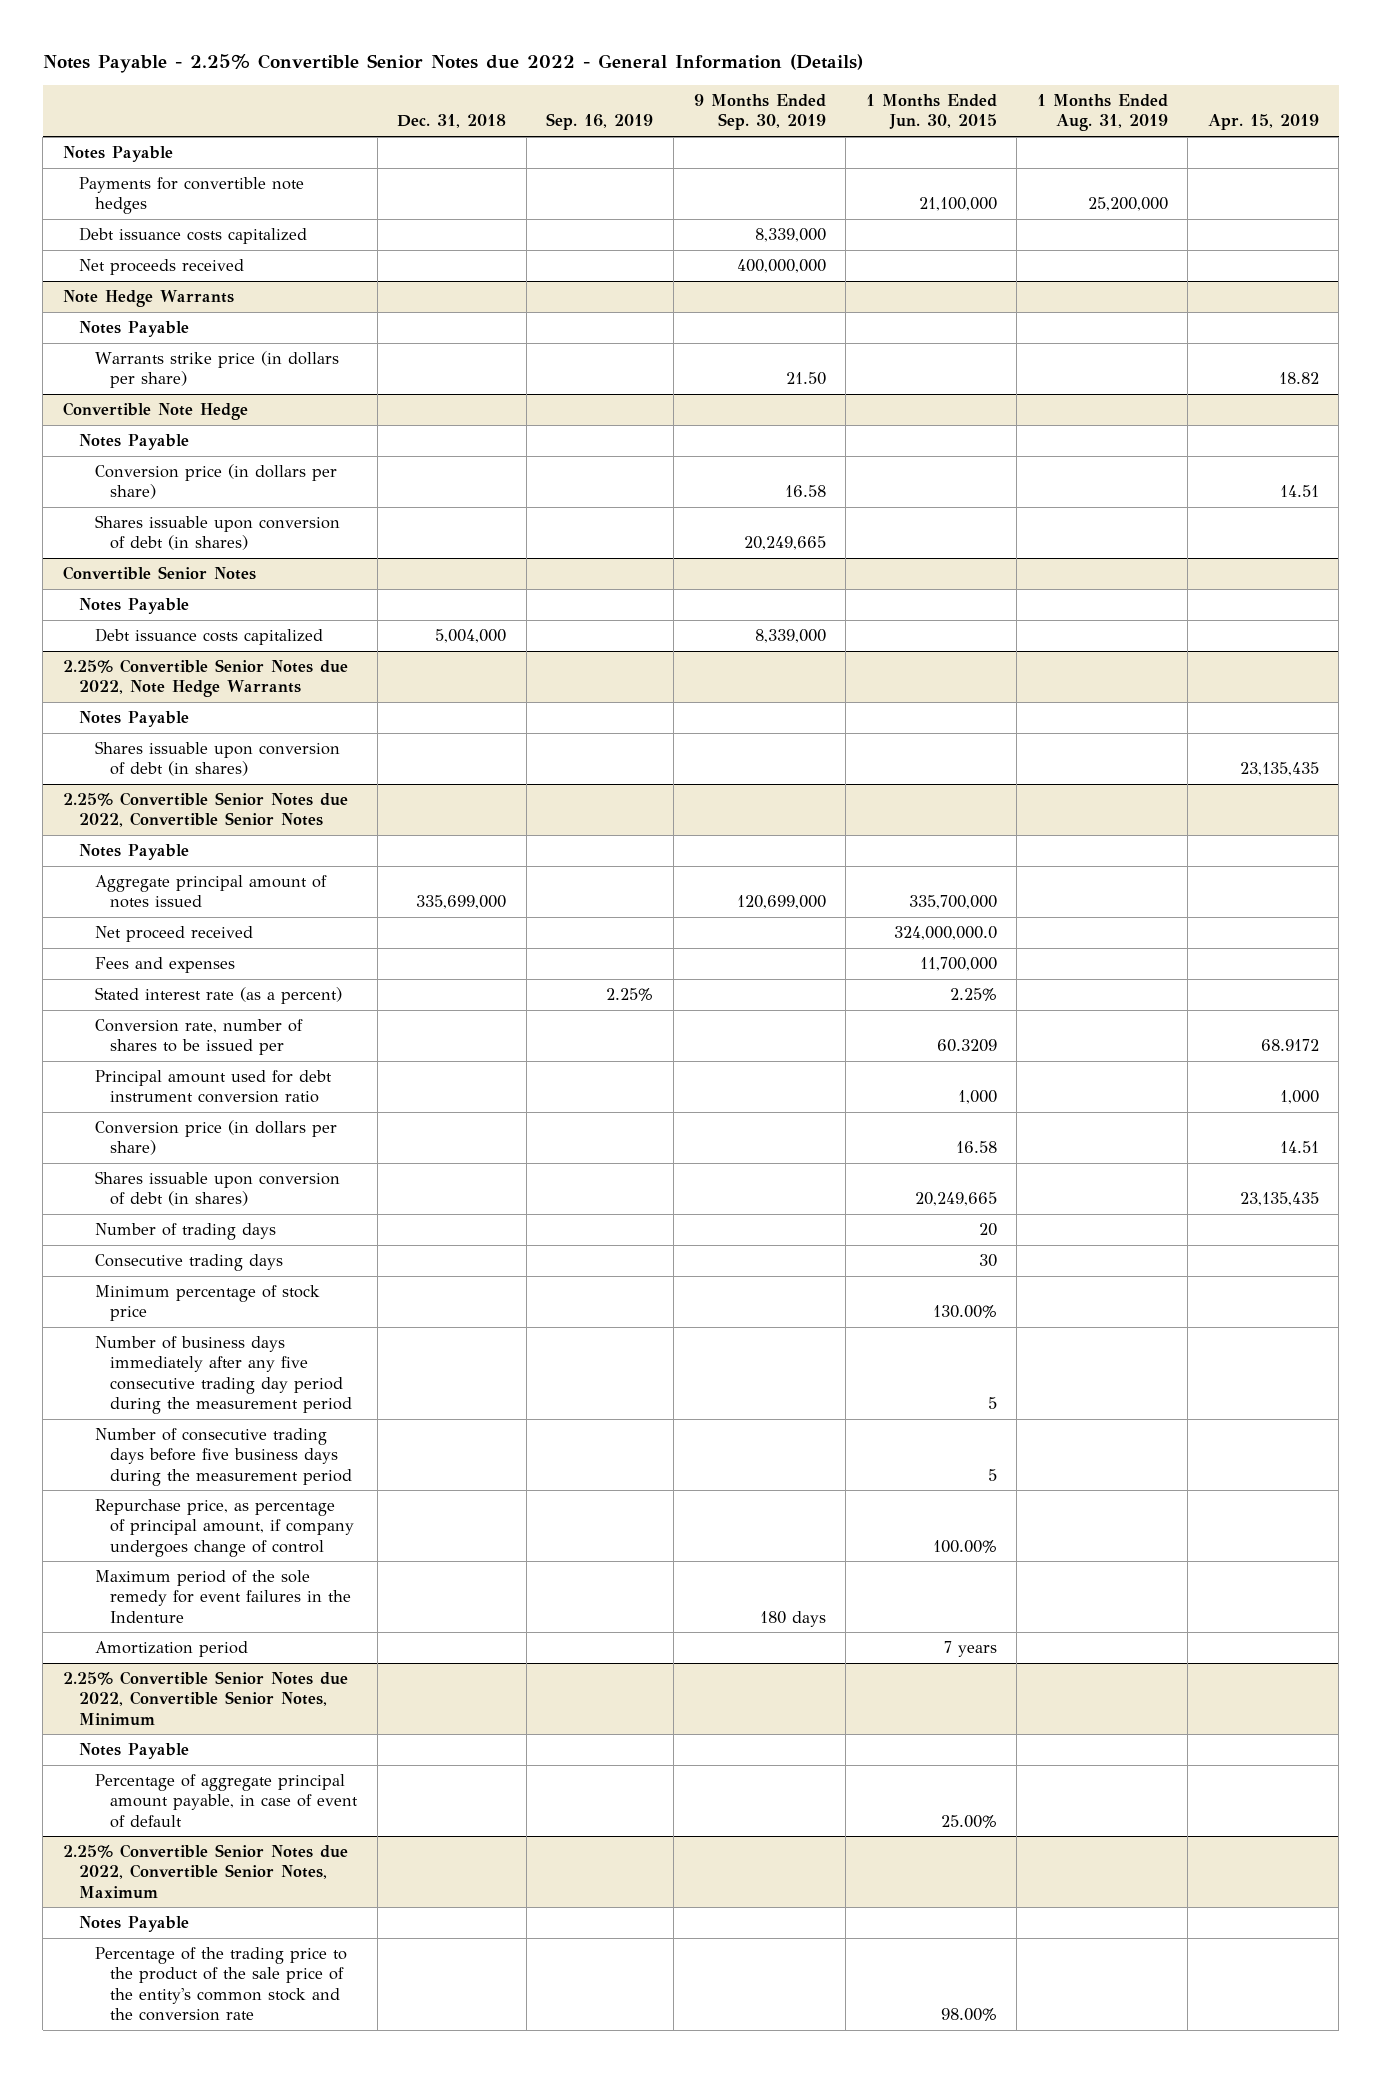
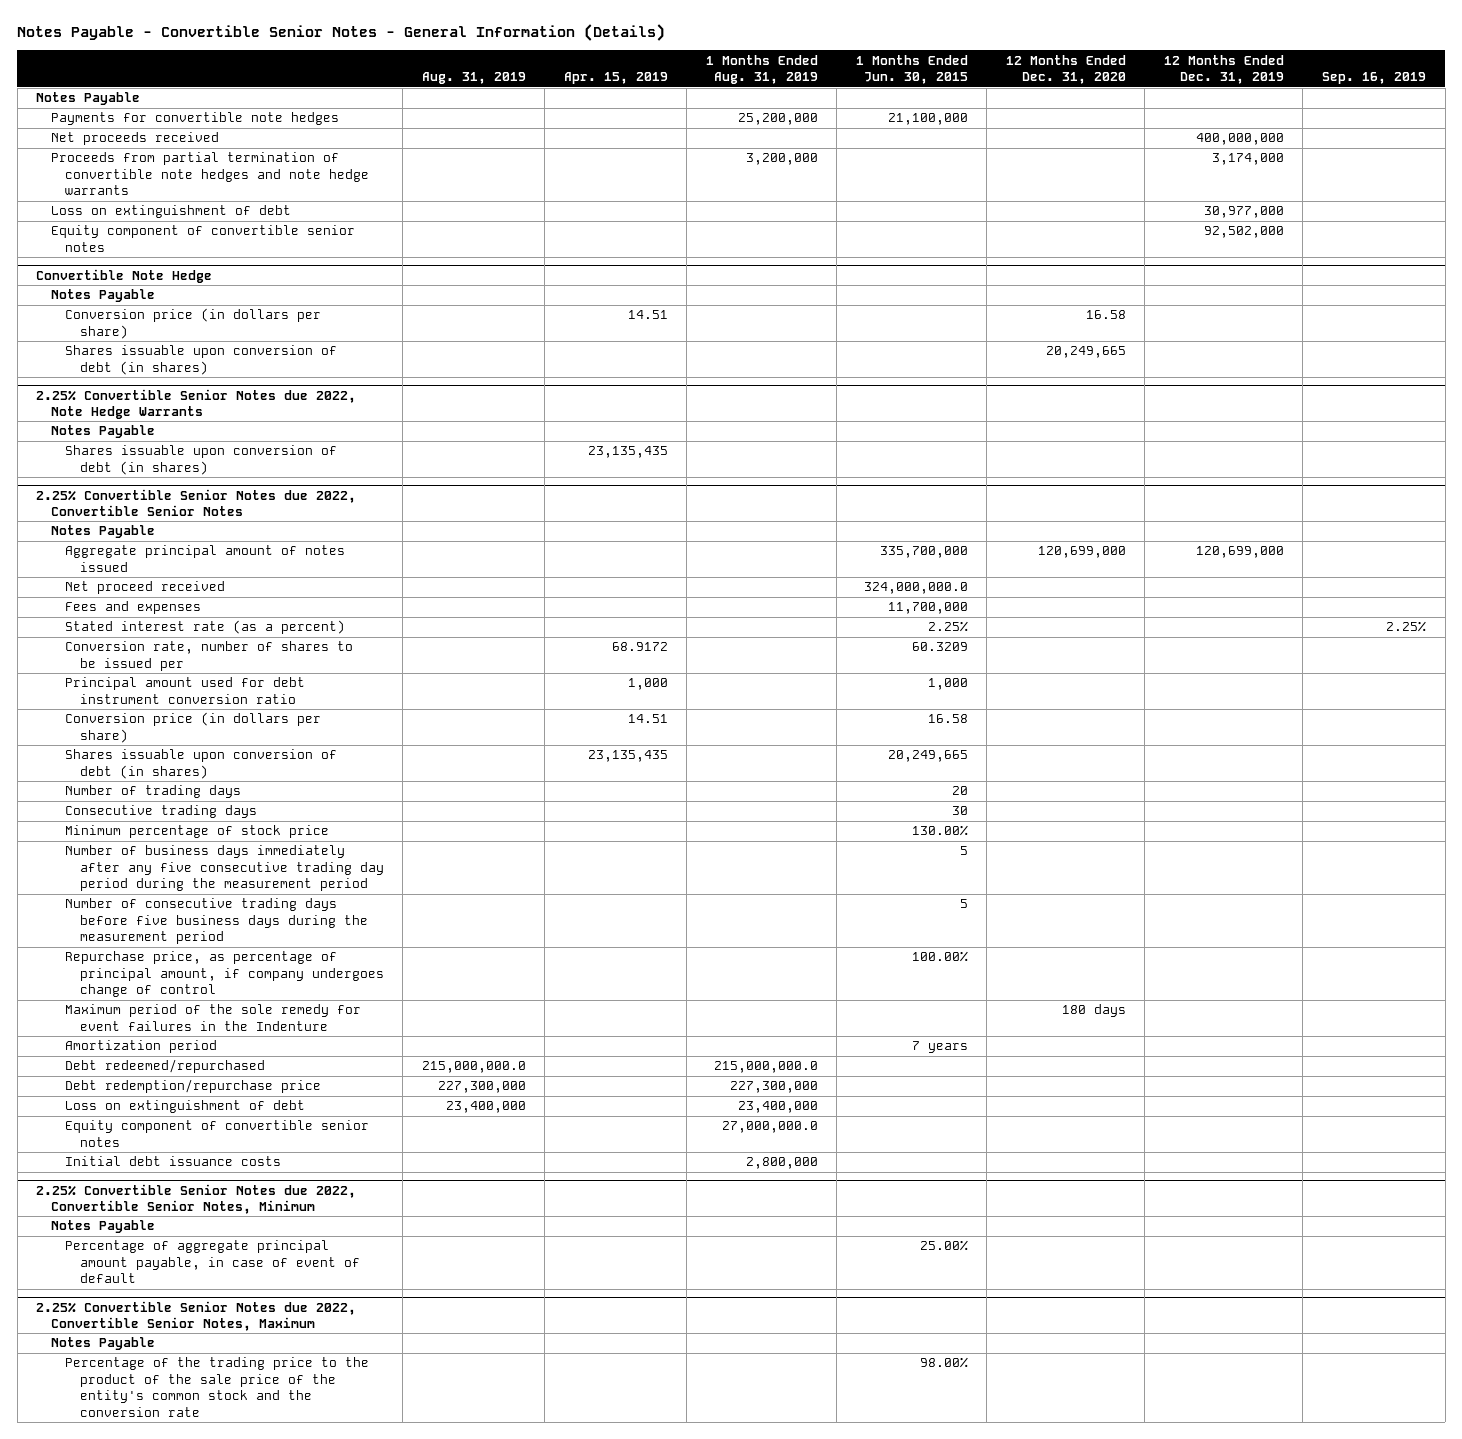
- Notes Payable - 2.25% Convertible Senior Notes due 2022 - General Information (Details)
+ Notes Payable - Convertible Senior Notes - General Information (Details)
- | Dec. 31, 2018 | Sep. 16, 2019 | 9 Months Ended Sep. 30, 2019 | 1 Months Ended Jun. 30, 2015 | 1 Months Ended Aug. 31, 2019 | Apr. 15, 2019
+ | Aug. 31, 2019 | Apr. 15, 2019 | 1 Months Ended Aug. 31, 2019 | 1 Months Ended Jun. 30, 2015 | 12 Months Ended Dec. 31, 2020 | 12 Months Ended Dec. 31, 2019 | Sep. 16, 2019
- Debt issuance costs capitalized | | | 8,339,000 | | |
- Note Hedge Warrants
- Notes Payable
- Warrants strike price (in dollars per share) | | | 21.50 | | | 18.82
+ Proceeds from partial termination of convertible note hedges and note hedge warrants | | | 3,200,000 | | | 3,174,000 |
+ Loss on extinguishment of debt | | | | | | 30,977,000 |
+ Equity component of convertible senior notes | | | | | | 92,502,000 |
- Convertible Senior Notes
- Notes Payable
- Debt issuance costs capitalized | 5,004,000 | | 8,339,000 | | |
@ 2.25% Convertible Senior Notes due 2022, Convertible Senior Notes
+ Debt redeemed/repurchased | 215,000,000.0 | | 215,000,000.0 | | | |
+ Debt redemption/repurchase price | 227,300,000 | | 227,300,000 | | | |
+ Loss on extinguishment of debt | 23,400,000 | | 23,400,000 | | | |
+ Equity component of convertible senior notes | | | 27,000,000.0 | | | |
+ Initial debt issuance costs | | | 2,800,000 | | | |

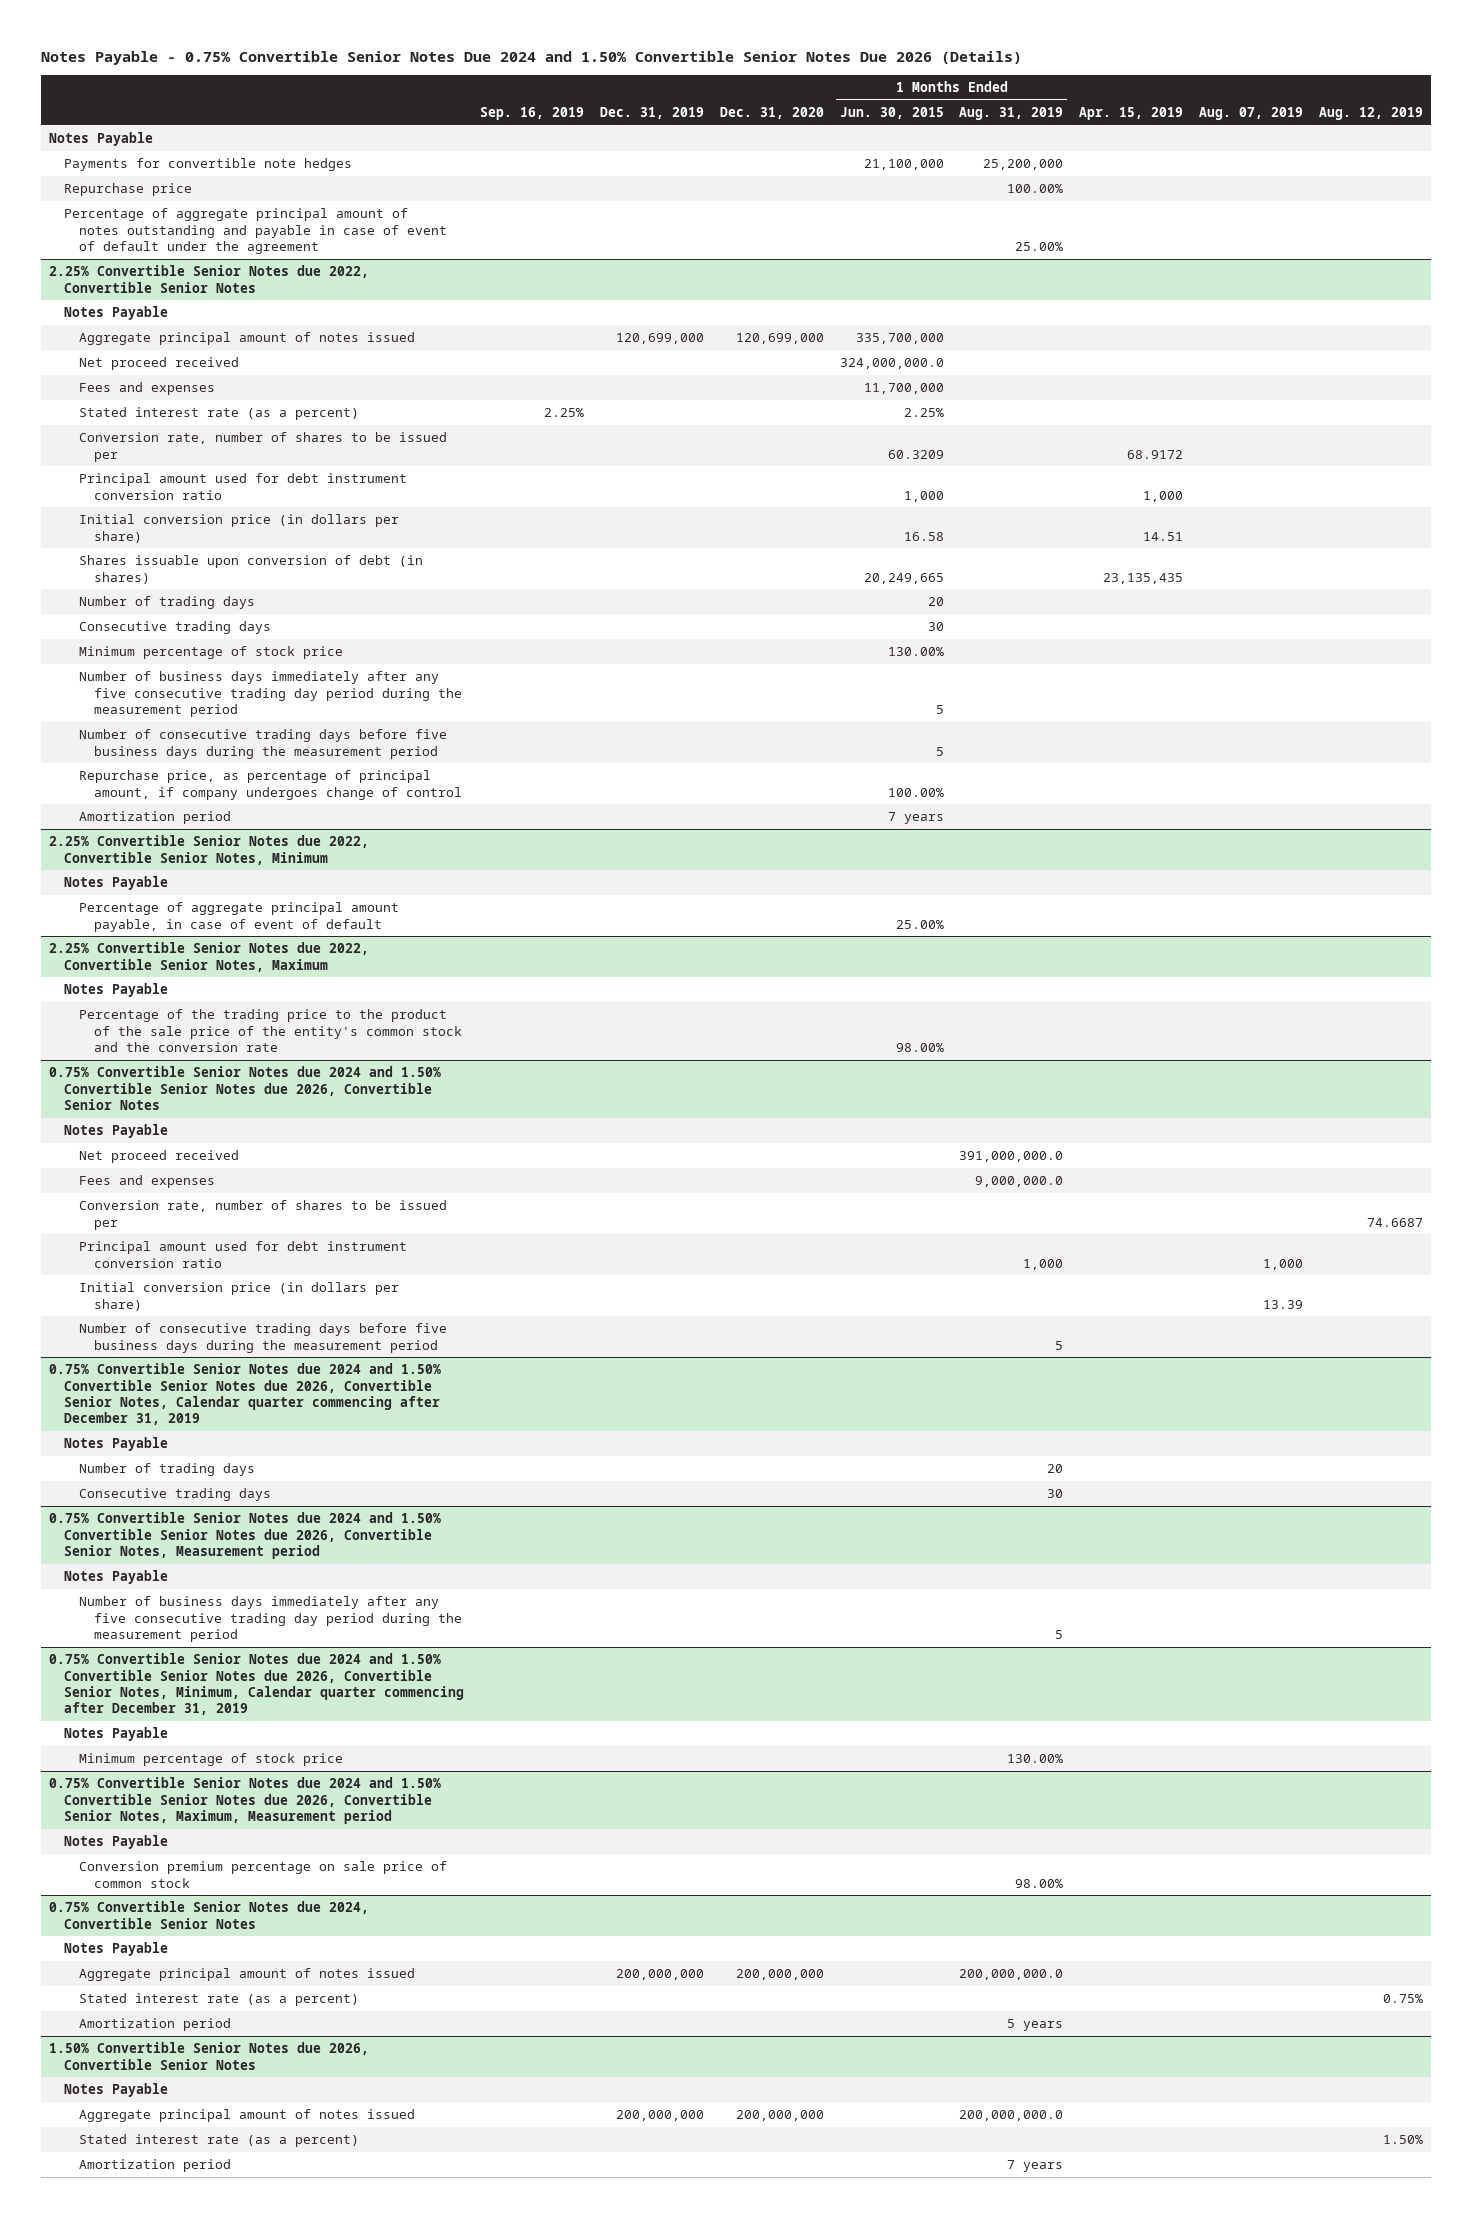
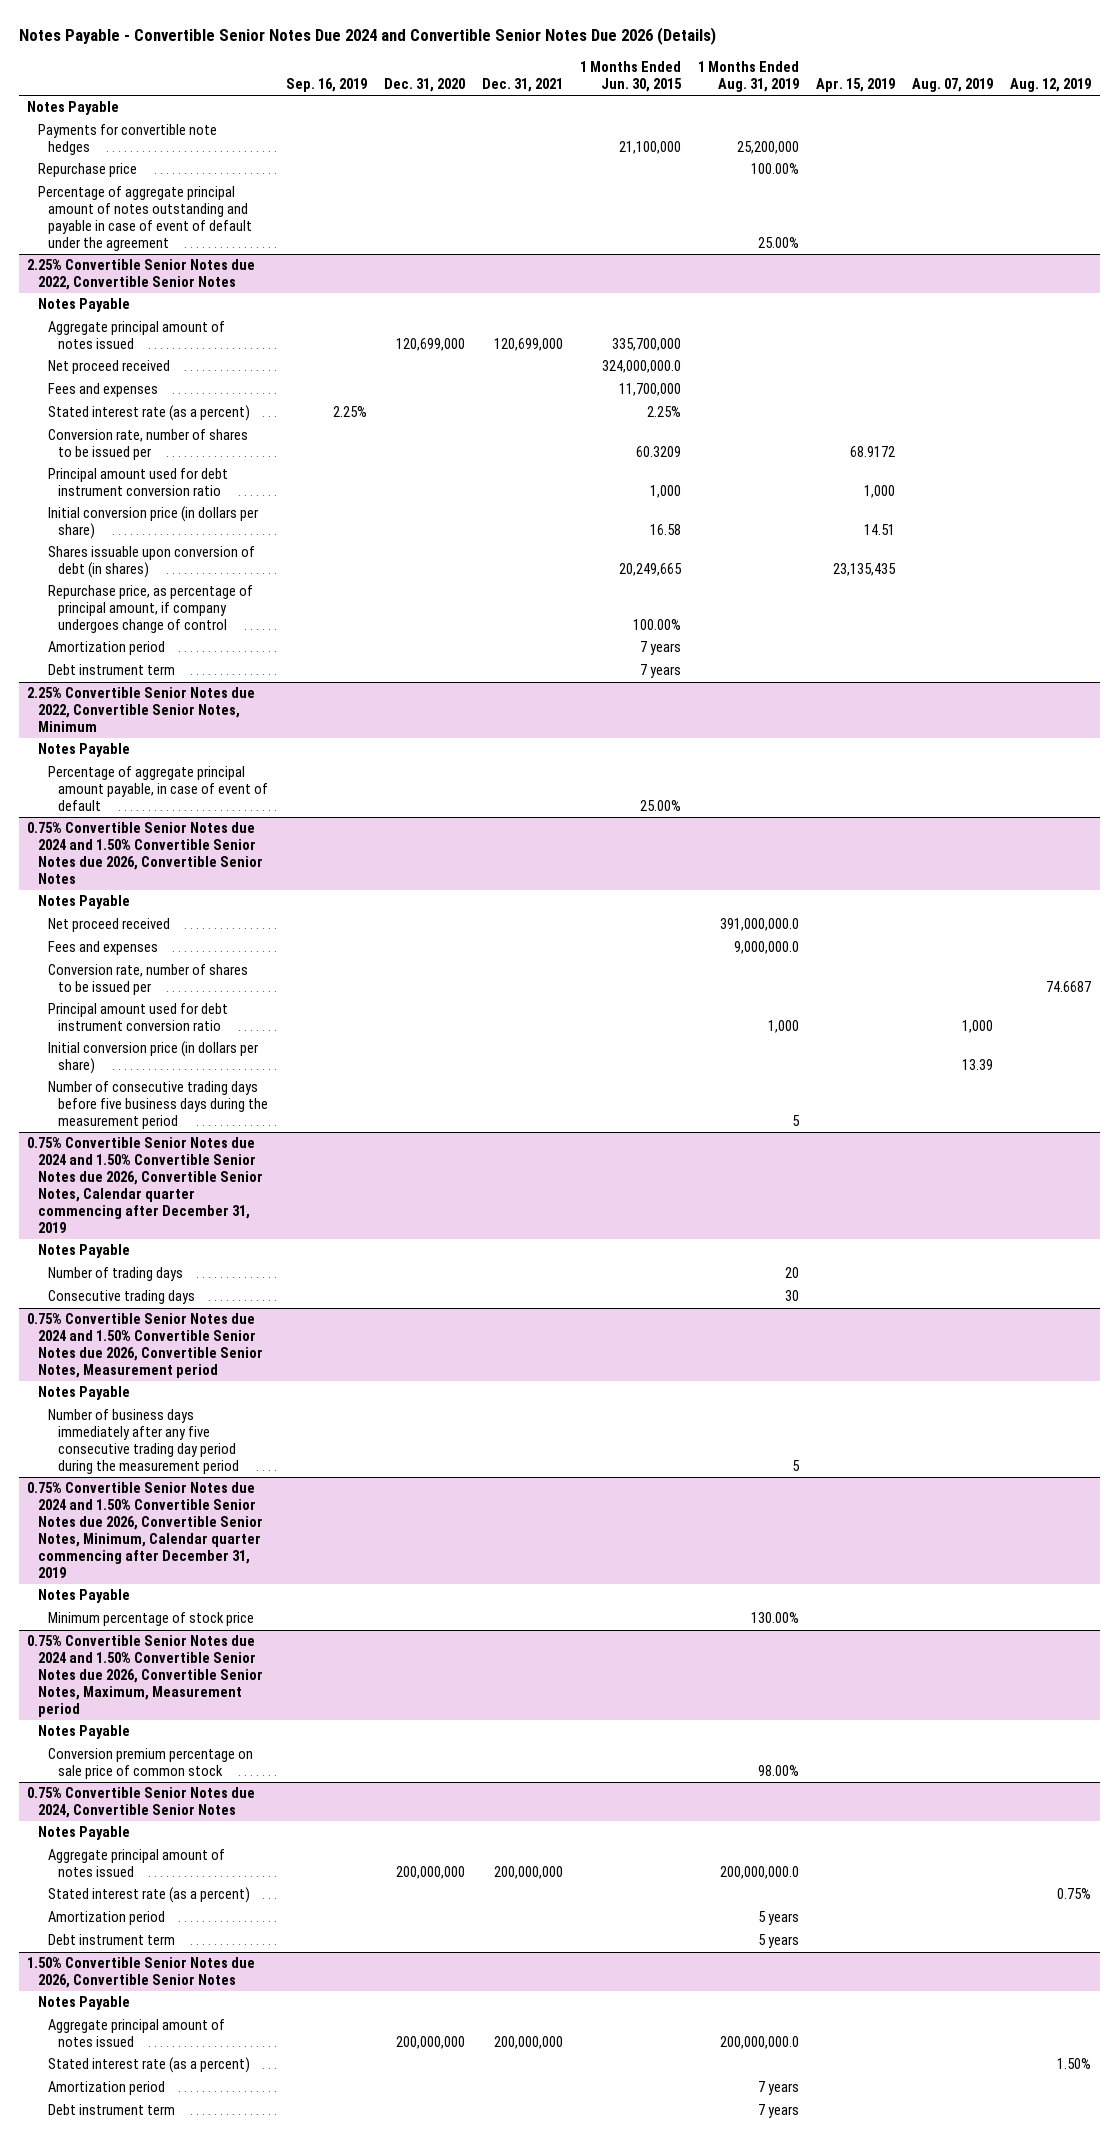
- Notes Payable - 0.75% Convertible Senior Notes Due 2024 and 1.50% Convertible Senior Notes Due 2026 (Details)
+ Notes Payable - Convertible Senior Notes Due 2024 and Convertible Senior Notes Due 2026 (Details)
- | Sep. 16, 2019 | Dec. 31, 2019 | Dec. 31, 2020 | 1 Months Ended Jun. 30, 2015 | 1 Months Ended Aug. 31, 2019 | Apr. 15, 2019 | Aug. 07, 2019 | Aug. 12, 2019
+ | Sep. 16, 2019 | Dec. 31, 2020 | Dec. 31, 2021 | 1 Months Ended Jun. 30, 2015 | 1 Months Ended Aug. 31, 2019 | Apr. 15, 2019 | Aug. 07, 2019 | Aug. 12, 2019
@ 2.25% Convertible Senior Notes due 2022, Convertible Senior Notes
- Number of trading days | | | | 20 | | | |
- Consecutive trading days | | | | 30 | | | |
- Minimum percentage of stock price | | | | 130.00% | | | |
- Number of business days immediately after any five consecutive trading day period during the measurement period | | | | 5 | | | |
- Number of consecutive trading days before five business days during the measurement period | | | | 5 | | | |
+ Debt instrument term | | | | 7 years | | | |
- 2.25% Convertible Senior Notes due 2022, Convertible Senior Notes, Maximum
- Notes Payable
- Percentage of the trading price to the product of the sale price of the entity's common stock and the conversion rate | | | | 98.00% | | | |
@ 0.75% Convertible Senior Notes due 2024, Convertible Senior Notes
+ Debt instrument term | | | | | 5 years | | |
@ 1.50% Convertible Senior Notes due 2026, Convertible Senior Notes
+ Debt instrument term | | | | | 7 years | | |

